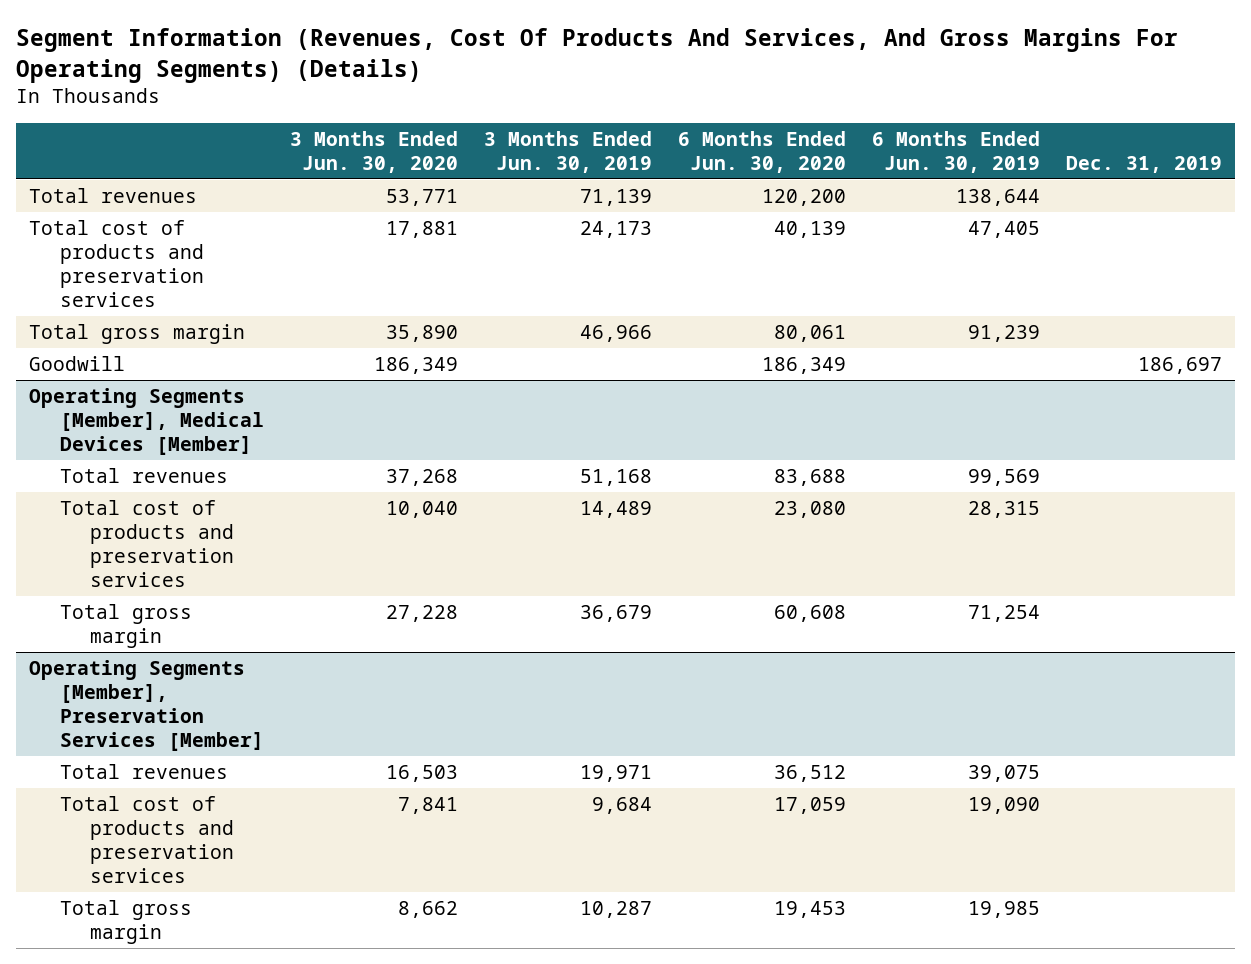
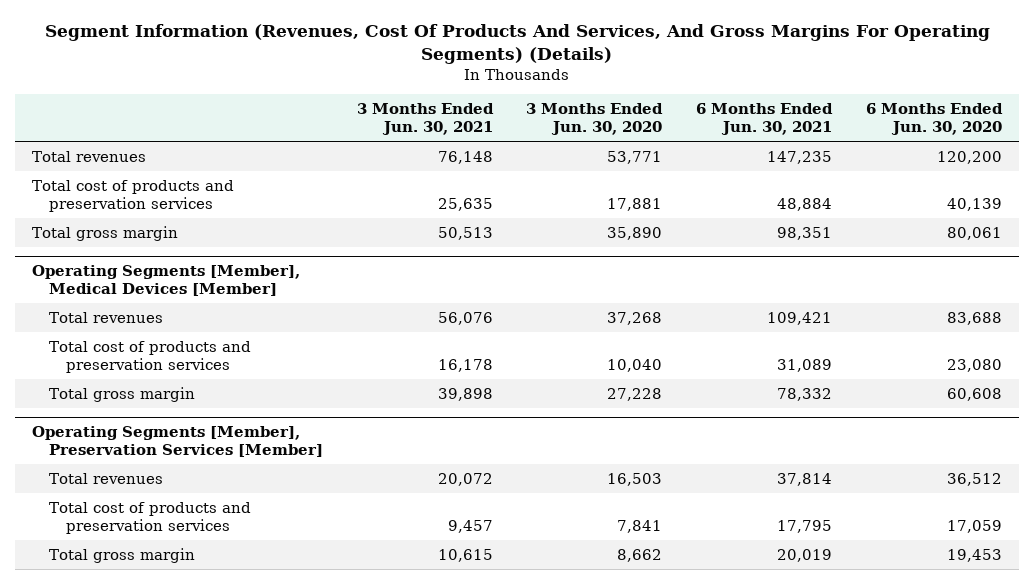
- | 3 Months Ended Jun. 30, 2020 | 3 Months Ended Jun. 30, 2019 | 6 Months Ended Jun. 30, 2020 | 6 Months Ended Jun. 30, 2019 | Dec. 31, 2019
+ | 3 Months Ended Jun. 30, 2021 | 3 Months Ended Jun. 30, 2020 | 6 Months Ended Jun. 30, 2021 | 6 Months Ended Jun. 30, 2020
- Goodwill | 186,349 | | 186,349 | | 186,697

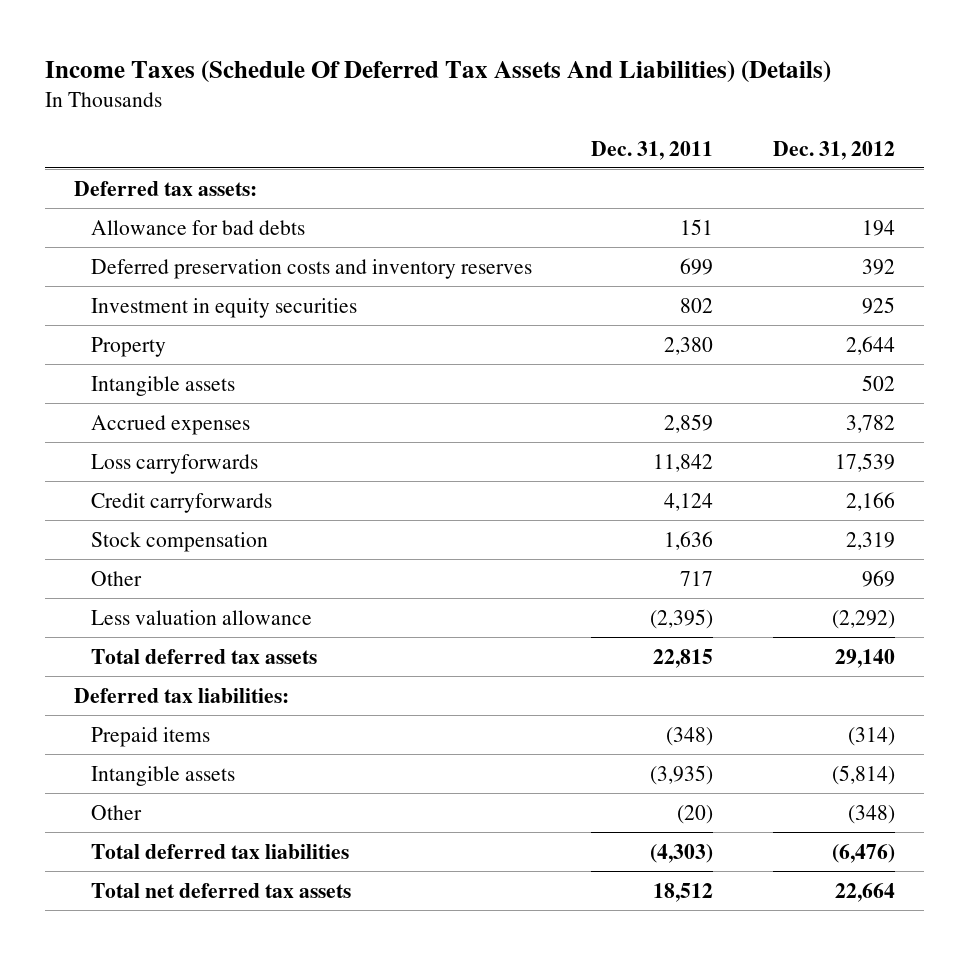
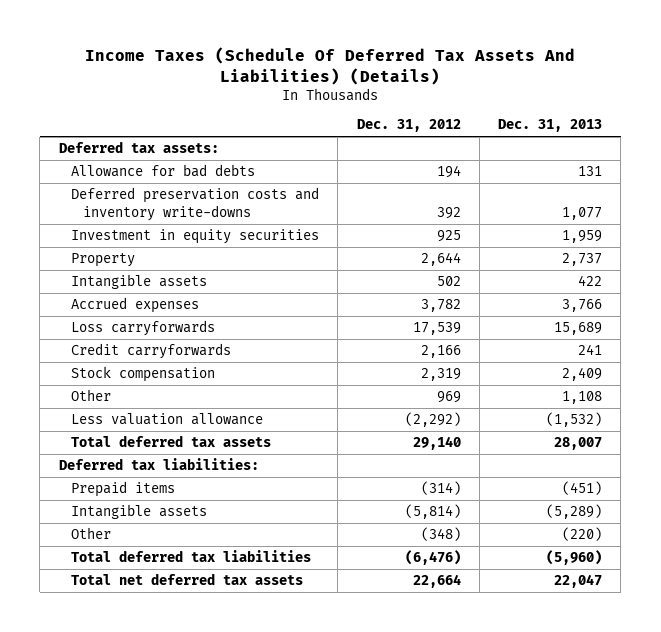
- | Dec. 31, 2011 | Dec. 31, 2012
+ | Dec. 31, 2012 | Dec. 31, 2013
- Deferred preservation costs and inventory reserves | 699 | 392
+ Deferred preservation costs and inventory write-downs | 392 | 1,077

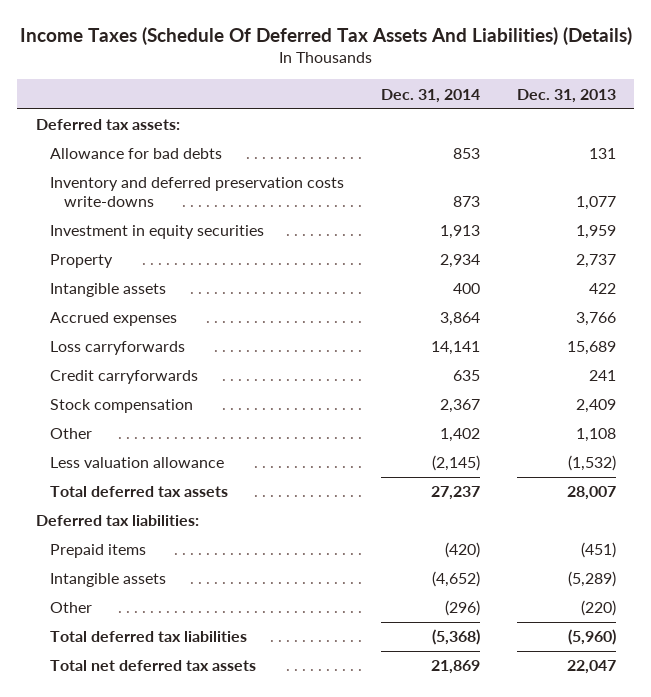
- | Dec. 31, 2012 | Dec. 31, 2013
+ | Dec. 31, 2014 | Dec. 31, 2013
- Deferred preservation costs and inventory write-downs | 392 | 1,077
+ Inventory and deferred preservation costs write-downs | 873 | 1,077

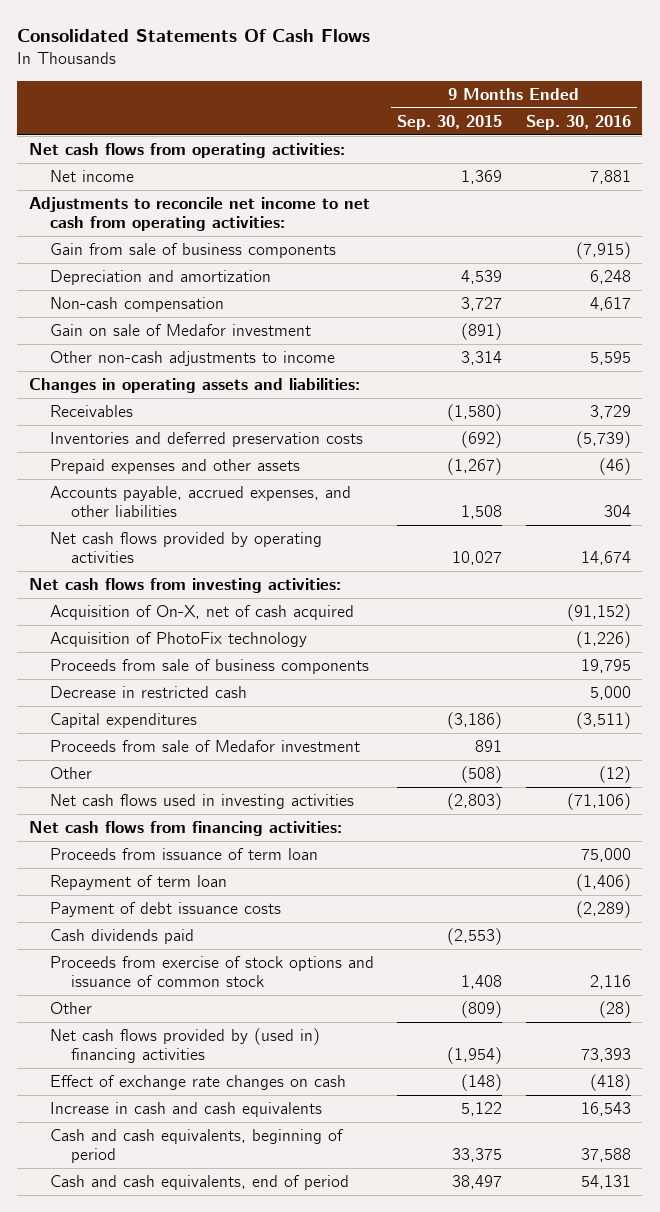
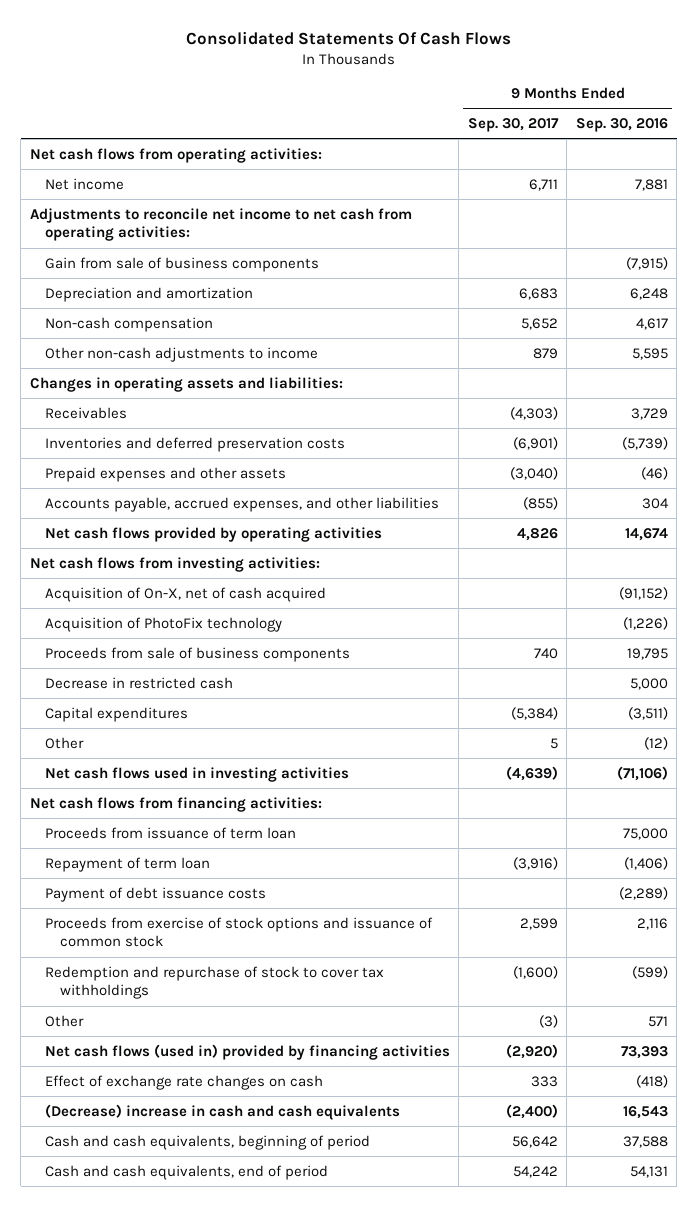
- | 9 Months Ended Sep. 30, 2015 | 9 Months Ended Sep. 30, 2016
+ | 9 Months Ended Sep. 30, 2017 | 9 Months Ended Sep. 30, 2016
- Gain on sale of Medafor investment | (891) |
- Proceeds from sale of Medafor investment | 891 |
- Cash dividends paid | (2,553) |
- Other | (809) | (28)
- Net cash flows provided by (used in) financing activities | (1,954) | 73,393
+ Redemption and repurchase of stock to cover tax withholdings | (1,600) | (599)
+ Other | (3) | 571
+ Net cash flows (used in) provided by financing activities | (2,920) | 73,393
- Increase in cash and cash equivalents | 5,122 | 16,543
+ (Decrease) increase in cash and cash equivalents | (2,400) | 16,543

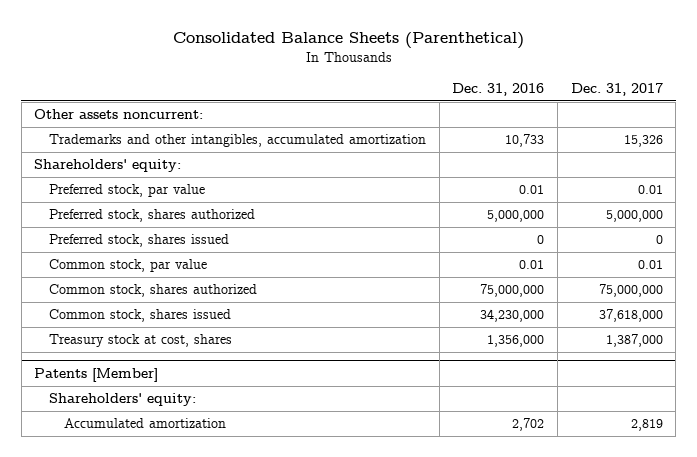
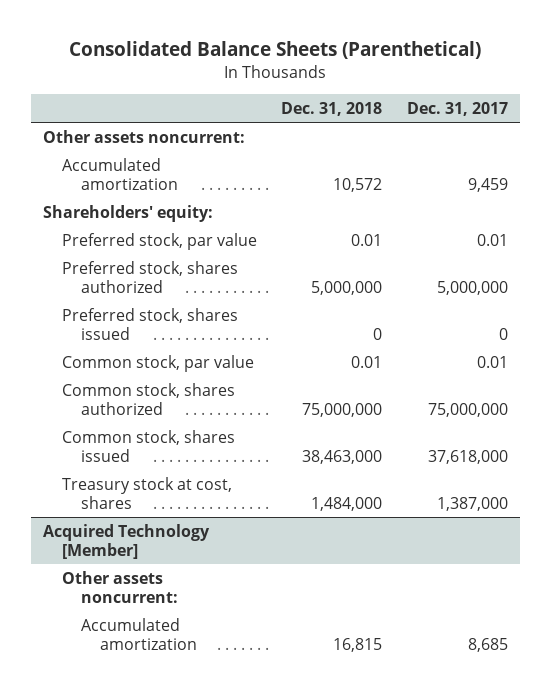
- | Dec. 31, 2016 | Dec. 31, 2017
+ | Dec. 31, 2018 | Dec. 31, 2017
- Trademarks and other intangibles, accumulated amortization | 10,733 | 15,326
+ Accumulated amortization | 10,572 | 9,459
- Patents [Member]
- Shareholders' equity:
- Accumulated amortization | 2,702 | 2,819
+ Acquired Technology [Member]
+ Other assets noncurrent:
+ Accumulated amortization | 16,815 | 8,685

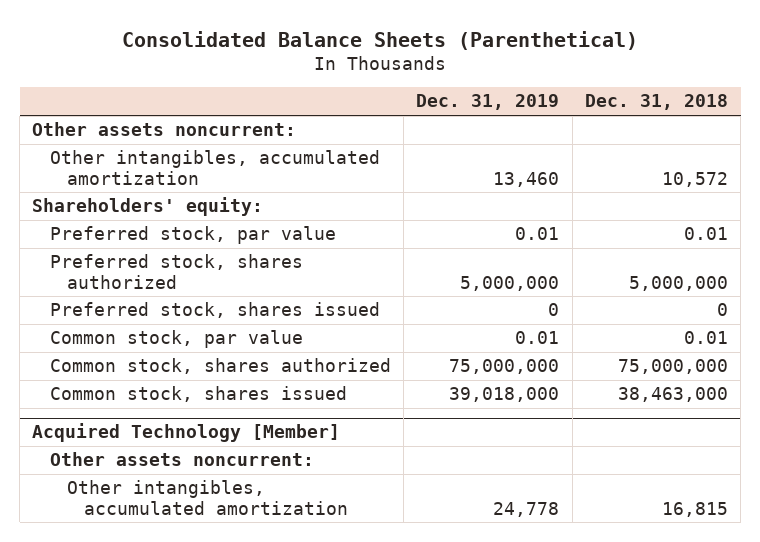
- | Dec. 31, 2018 | Dec. 31, 2017
+ | Dec. 31, 2019 | Dec. 31, 2018
- Accumulated amortization | 10,572 | 9,459
+ Other intangibles, accumulated amortization | 13,460 | 10,572
- Treasury stock at cost, shares | 1,484,000 | 1,387,000
@ Acquired Technology [Member]
- Accumulated amortization | 16,815 | 8,685
+ Other intangibles, accumulated amortization | 24,778 | 16,815

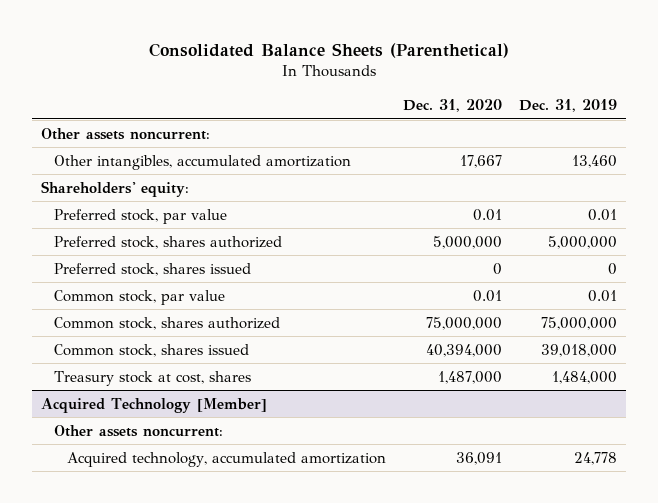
- | Dec. 31, 2019 | Dec. 31, 2018
+ | Dec. 31, 2020 | Dec. 31, 2019
+ Treasury stock at cost, shares | 1,487,000 | 1,484,000
@ Acquired Technology [Member]
- Other intangibles, accumulated amortization | 24,778 | 16,815
+ Acquired technology, accumulated amortization | 36,091 | 24,778

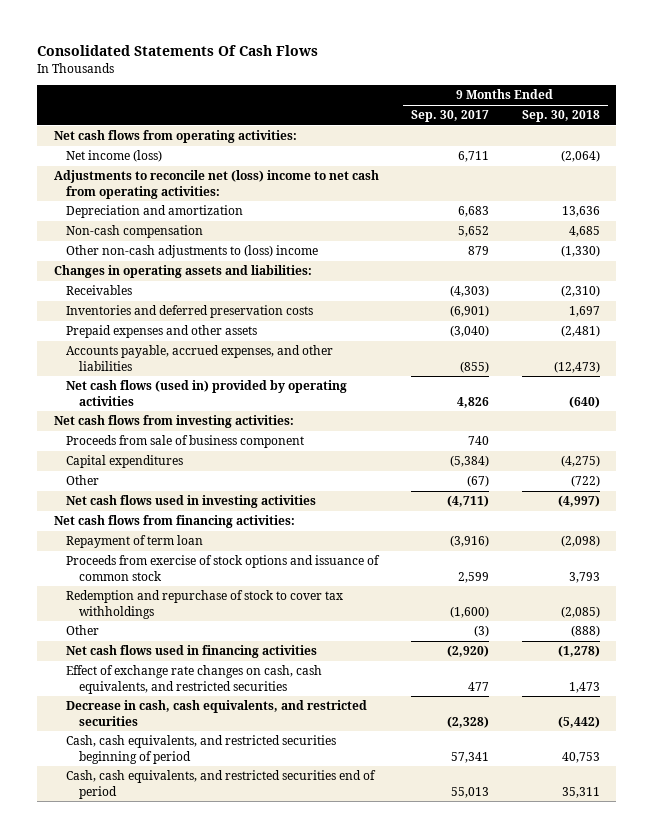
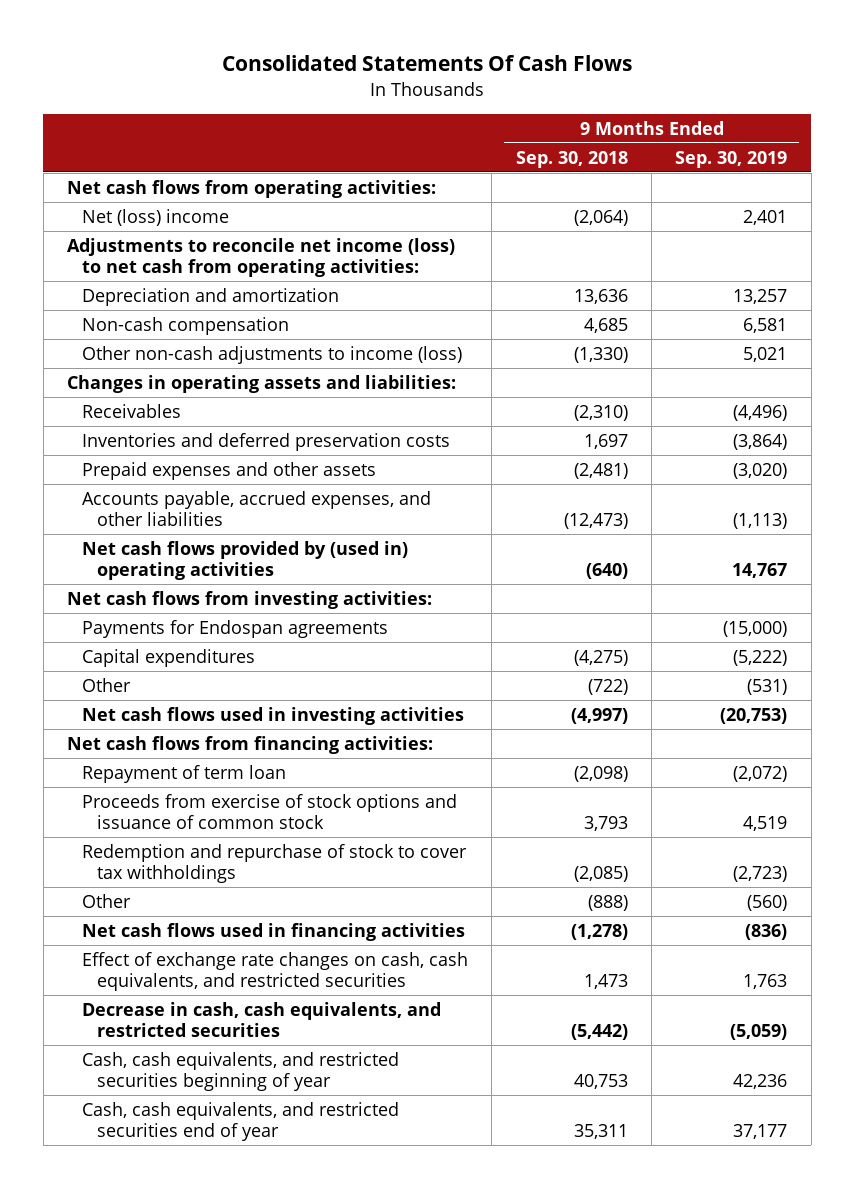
- | 9 Months Ended Sep. 30, 2017 | 9 Months Ended Sep. 30, 2018
+ | 9 Months Ended Sep. 30, 2018 | 9 Months Ended Sep. 30, 2019
- Net income (loss) | 6,711 | (2,064)
- Adjustments to reconcile net (loss) income to net cash from operating activities:
+ Net (loss) income | (2,064) | 2,401
+ Adjustments to reconcile net income (loss) to net cash from operating activities:
- Other non-cash adjustments to (loss) income | 879 | (1,330)
+ Other non-cash adjustments to income (loss) | (1,330) | 5,021
- Net cash flows (used in) provided by operating activities | 4,826 | (640)
+ Net cash flows provided by (used in) operating activities | (640) | 14,767
- Proceeds from sale of business component | 740 |
+ Payments for Endospan agreements | | (15,000)
- Cash, cash equivalents, and restricted securities beginning of period | 57,341 | 40,753
- Cash, cash equivalents, and restricted securities end of period | 55,013 | 35,311
+ Cash, cash equivalents, and restricted securities beginning of year | 40,753 | 42,236
+ Cash, cash equivalents, and restricted securities end of year | 35,311 | 37,177

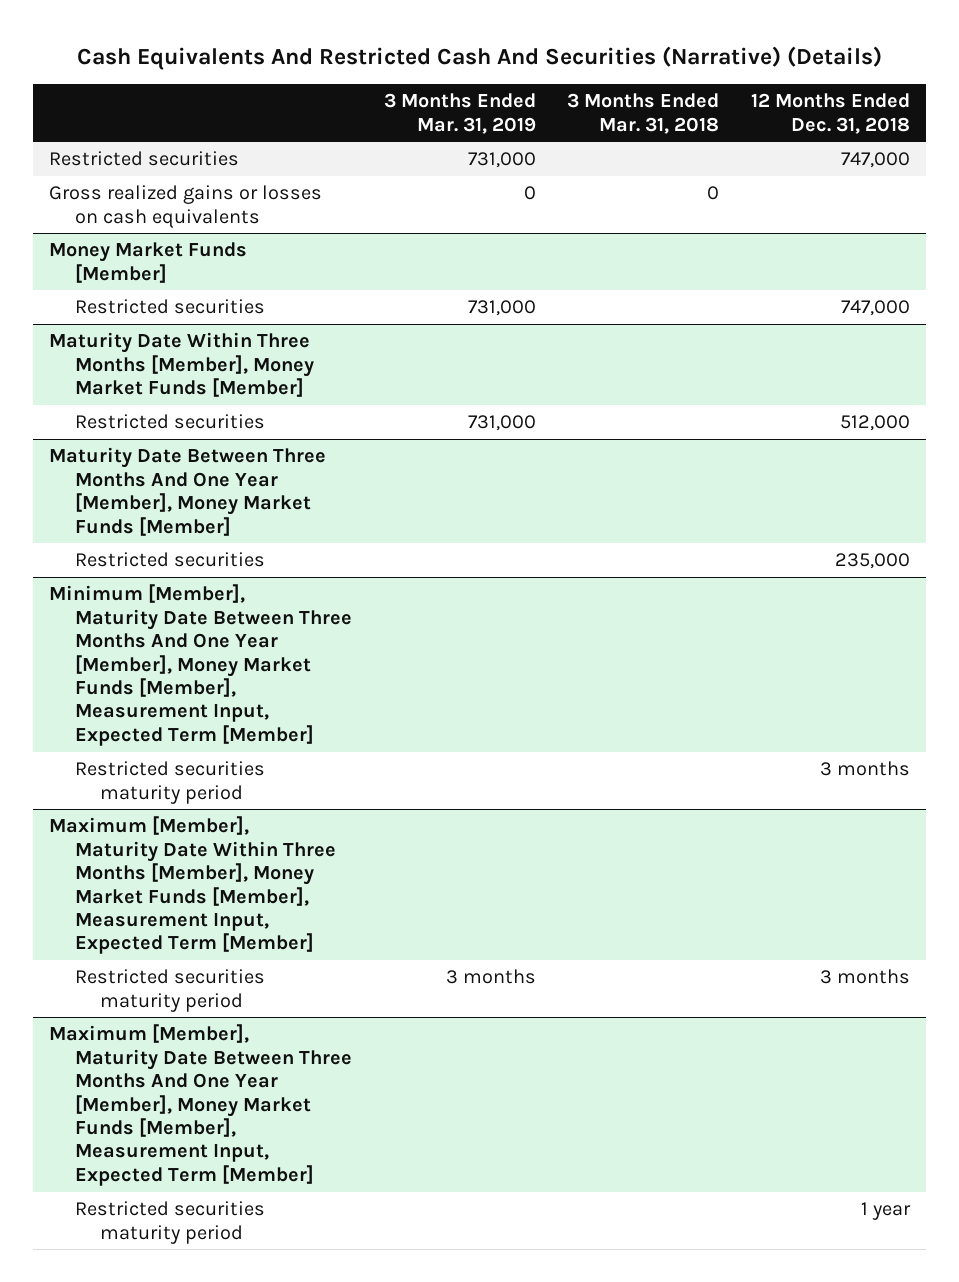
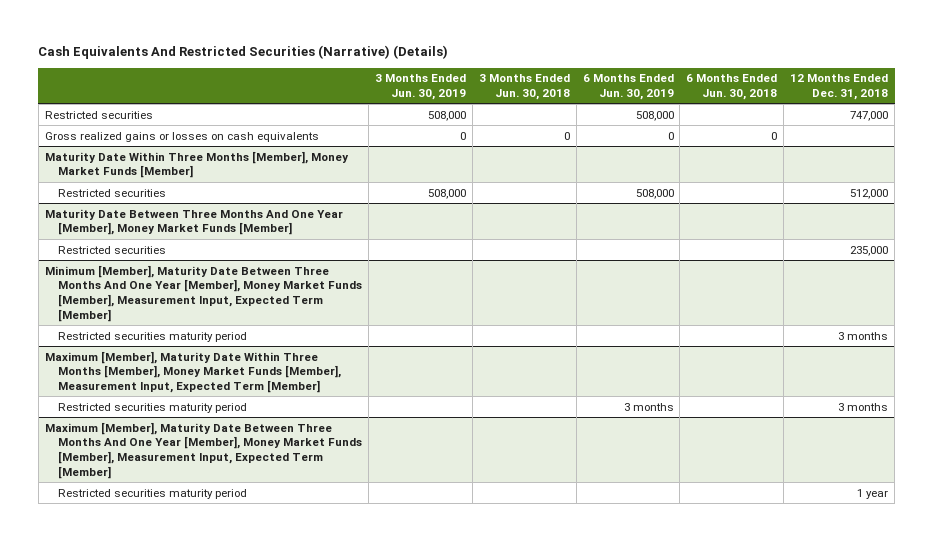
- Cash Equivalents And Restricted Cash And Securities (Narrative) (Details)
+ Cash Equivalents And Restricted Securities (Narrative) (Details)
- | 3 Months Ended Mar. 31, 2019 | 3 Months Ended Mar. 31, 2018 | 12 Months Ended Dec. 31, 2018
+ | 3 Months Ended Jun. 30, 2019 | 3 Months Ended Jun. 30, 2018 | 6 Months Ended Jun. 30, 2019 | 6 Months Ended Jun. 30, 2018 | 12 Months Ended Dec. 31, 2018
- Money Market Funds [Member]
- Restricted securities | 731,000 | | 747,000

